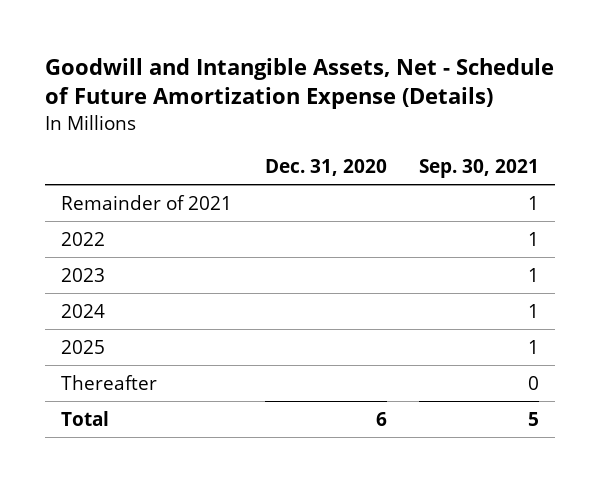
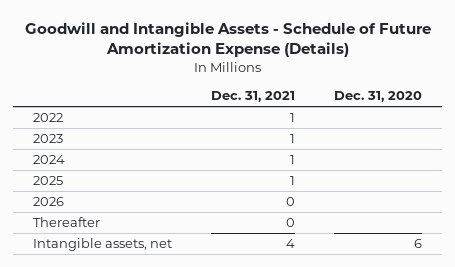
- Goodwill and Intangible Assets, Net - Schedule of Future Amortization Expense (Details)
+ Goodwill and Intangible Assets - Schedule of Future Amortization Expense (Details)
- | Dec. 31, 2020 | Sep. 30, 2021
+ | Dec. 31, 2021 | Dec. 31, 2020
- Remainder of 2021 | | 1
+ 2026 | 0 |
- Total | 6 | 5
+ Intangible assets, net | 4 | 6

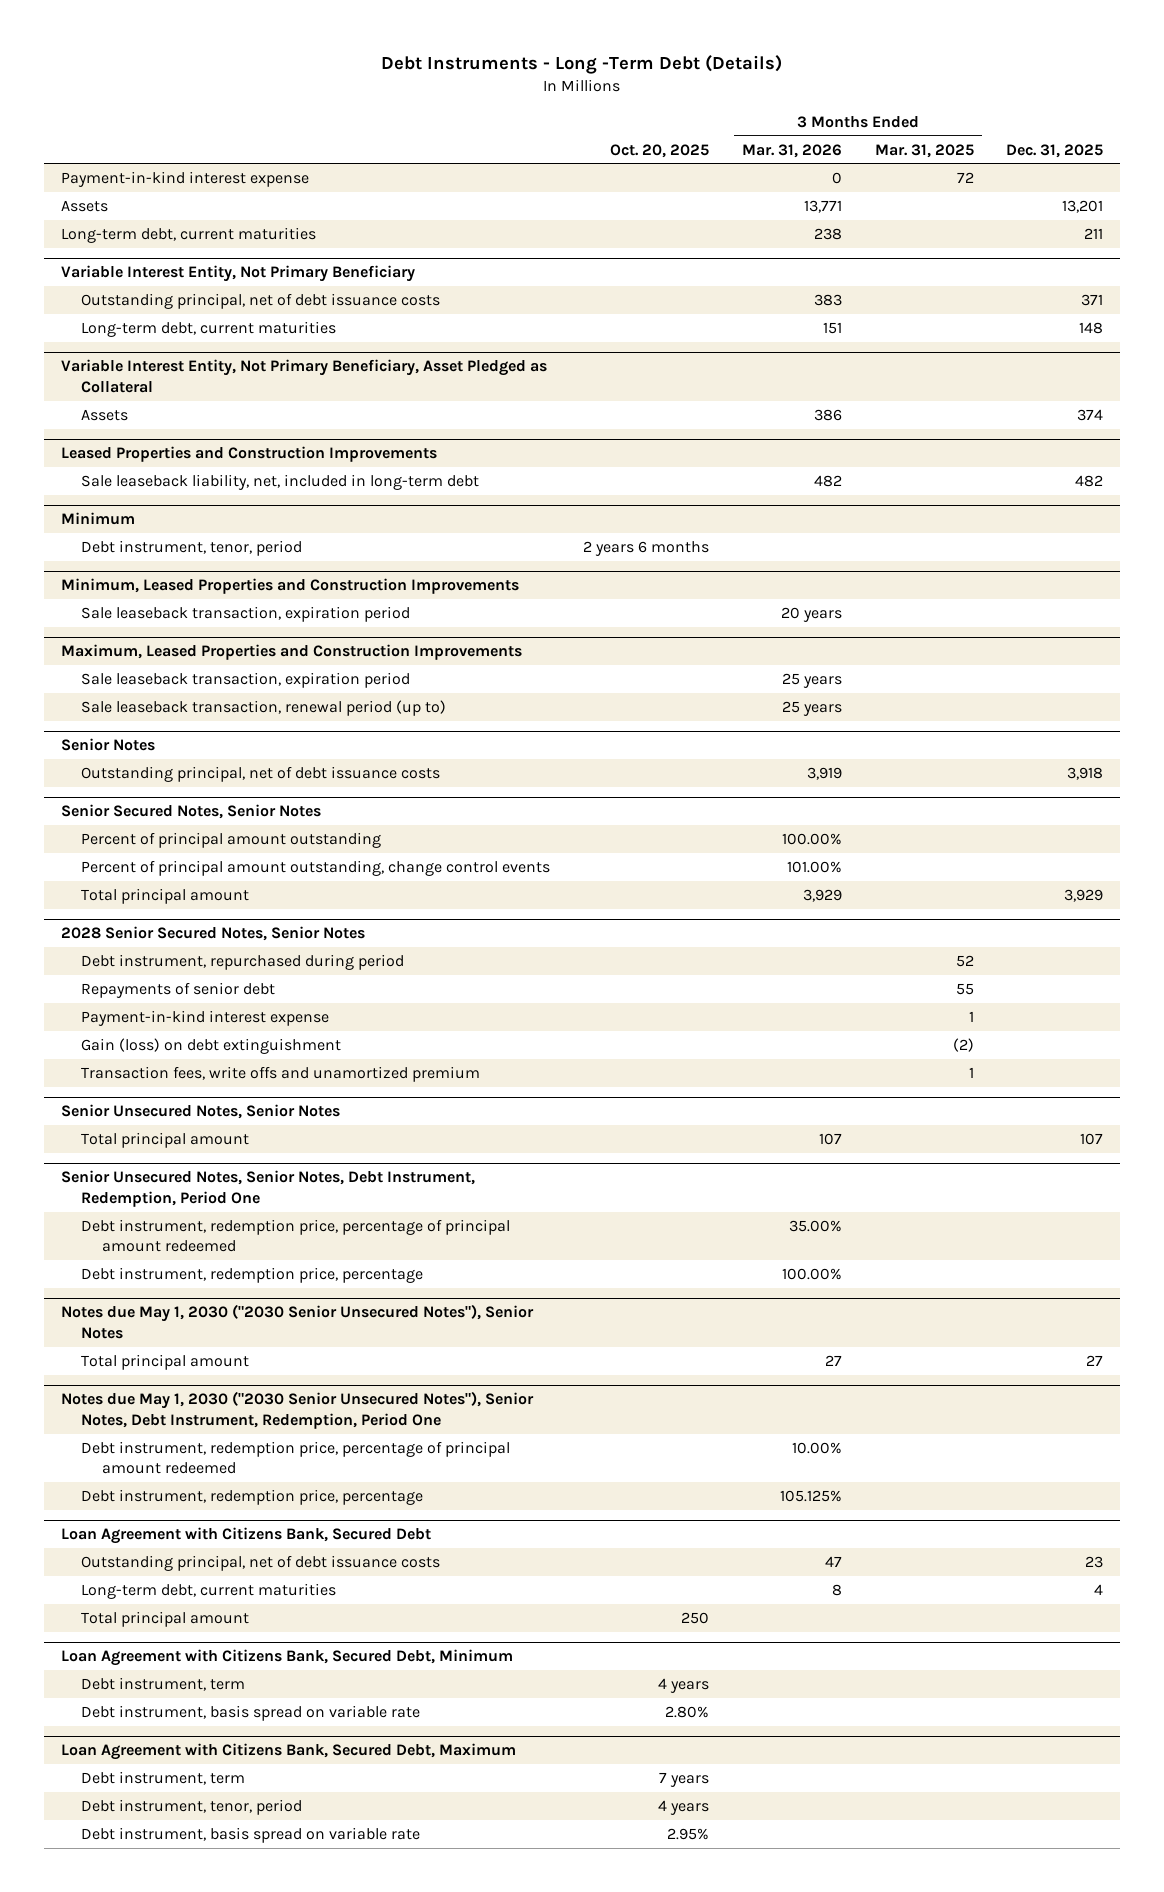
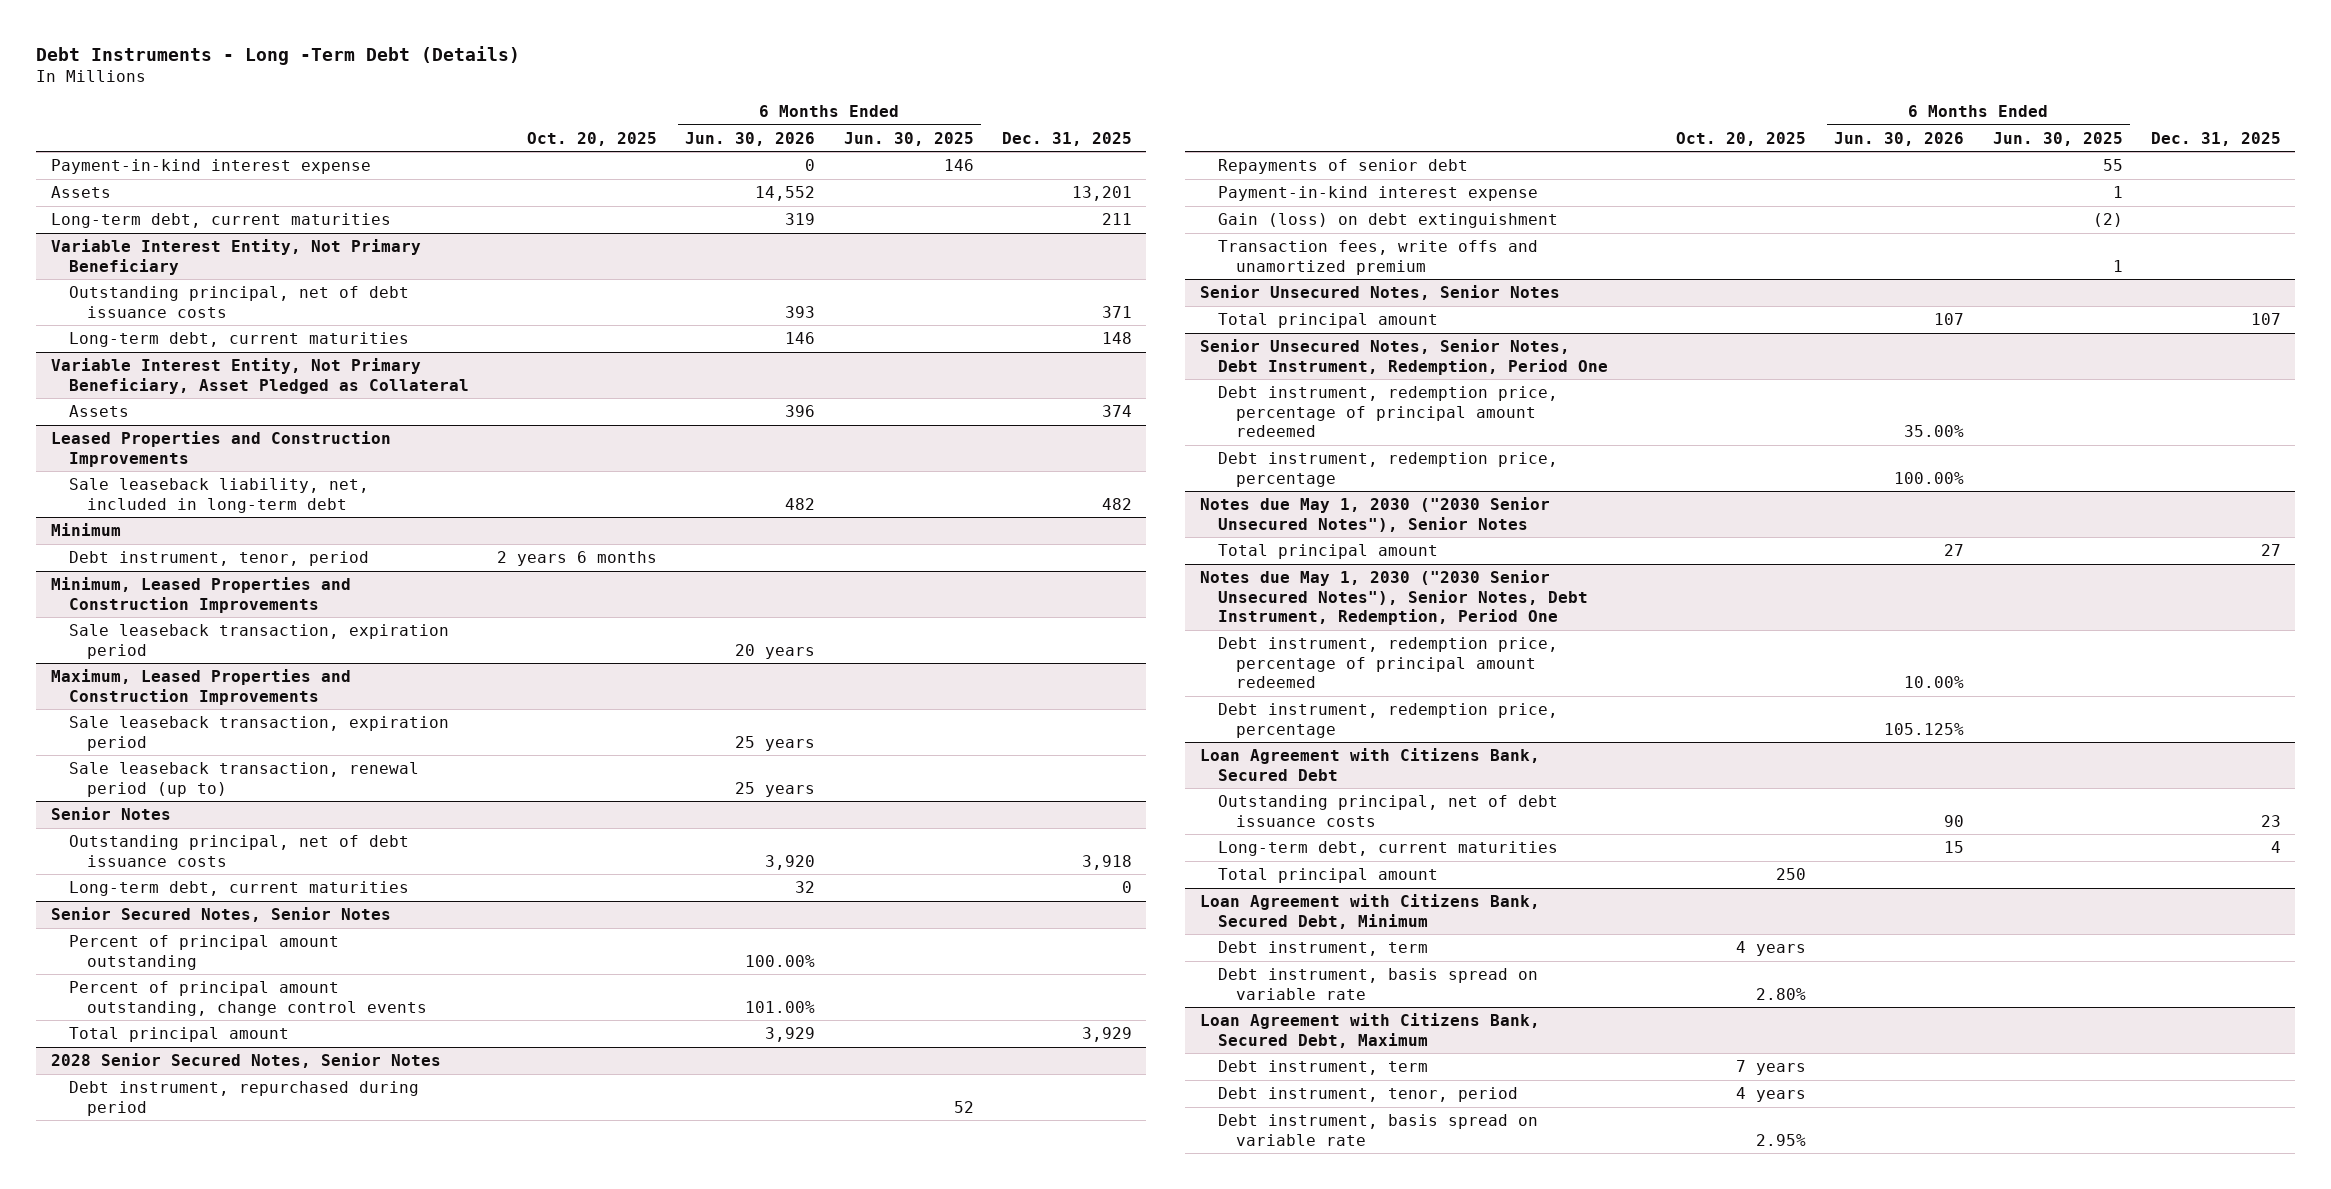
- | Oct. 20, 2025 | 3 Months Ended Mar. 31, 2026 | 3 Months Ended Mar. 31, 2025 | Dec. 31, 2025
+ | Oct. 20, 2025 | 6 Months Ended Jun. 30, 2026 | 6 Months Ended Jun. 30, 2025 | Dec. 31, 2025
@ Senior Notes
+ Long-term debt, current maturities | | 32 | | 0

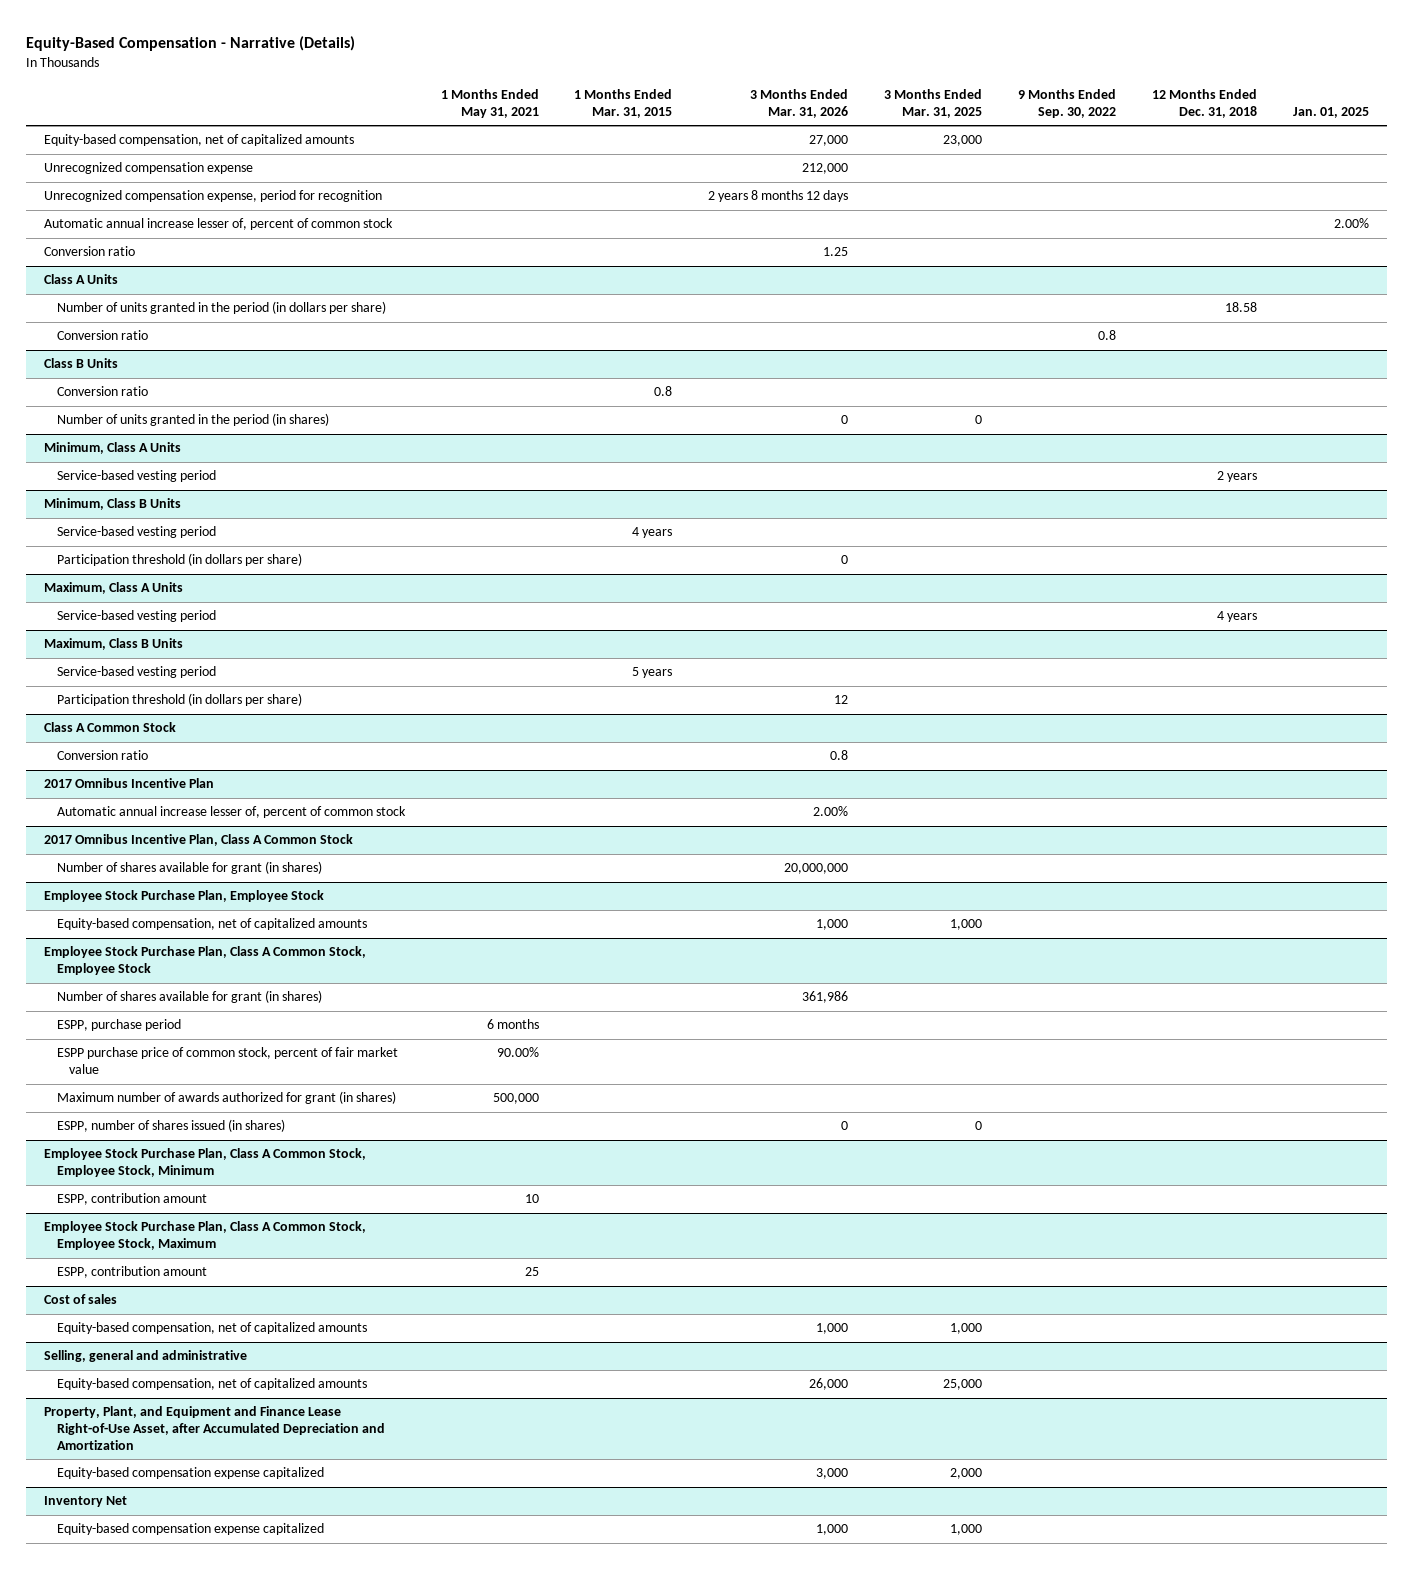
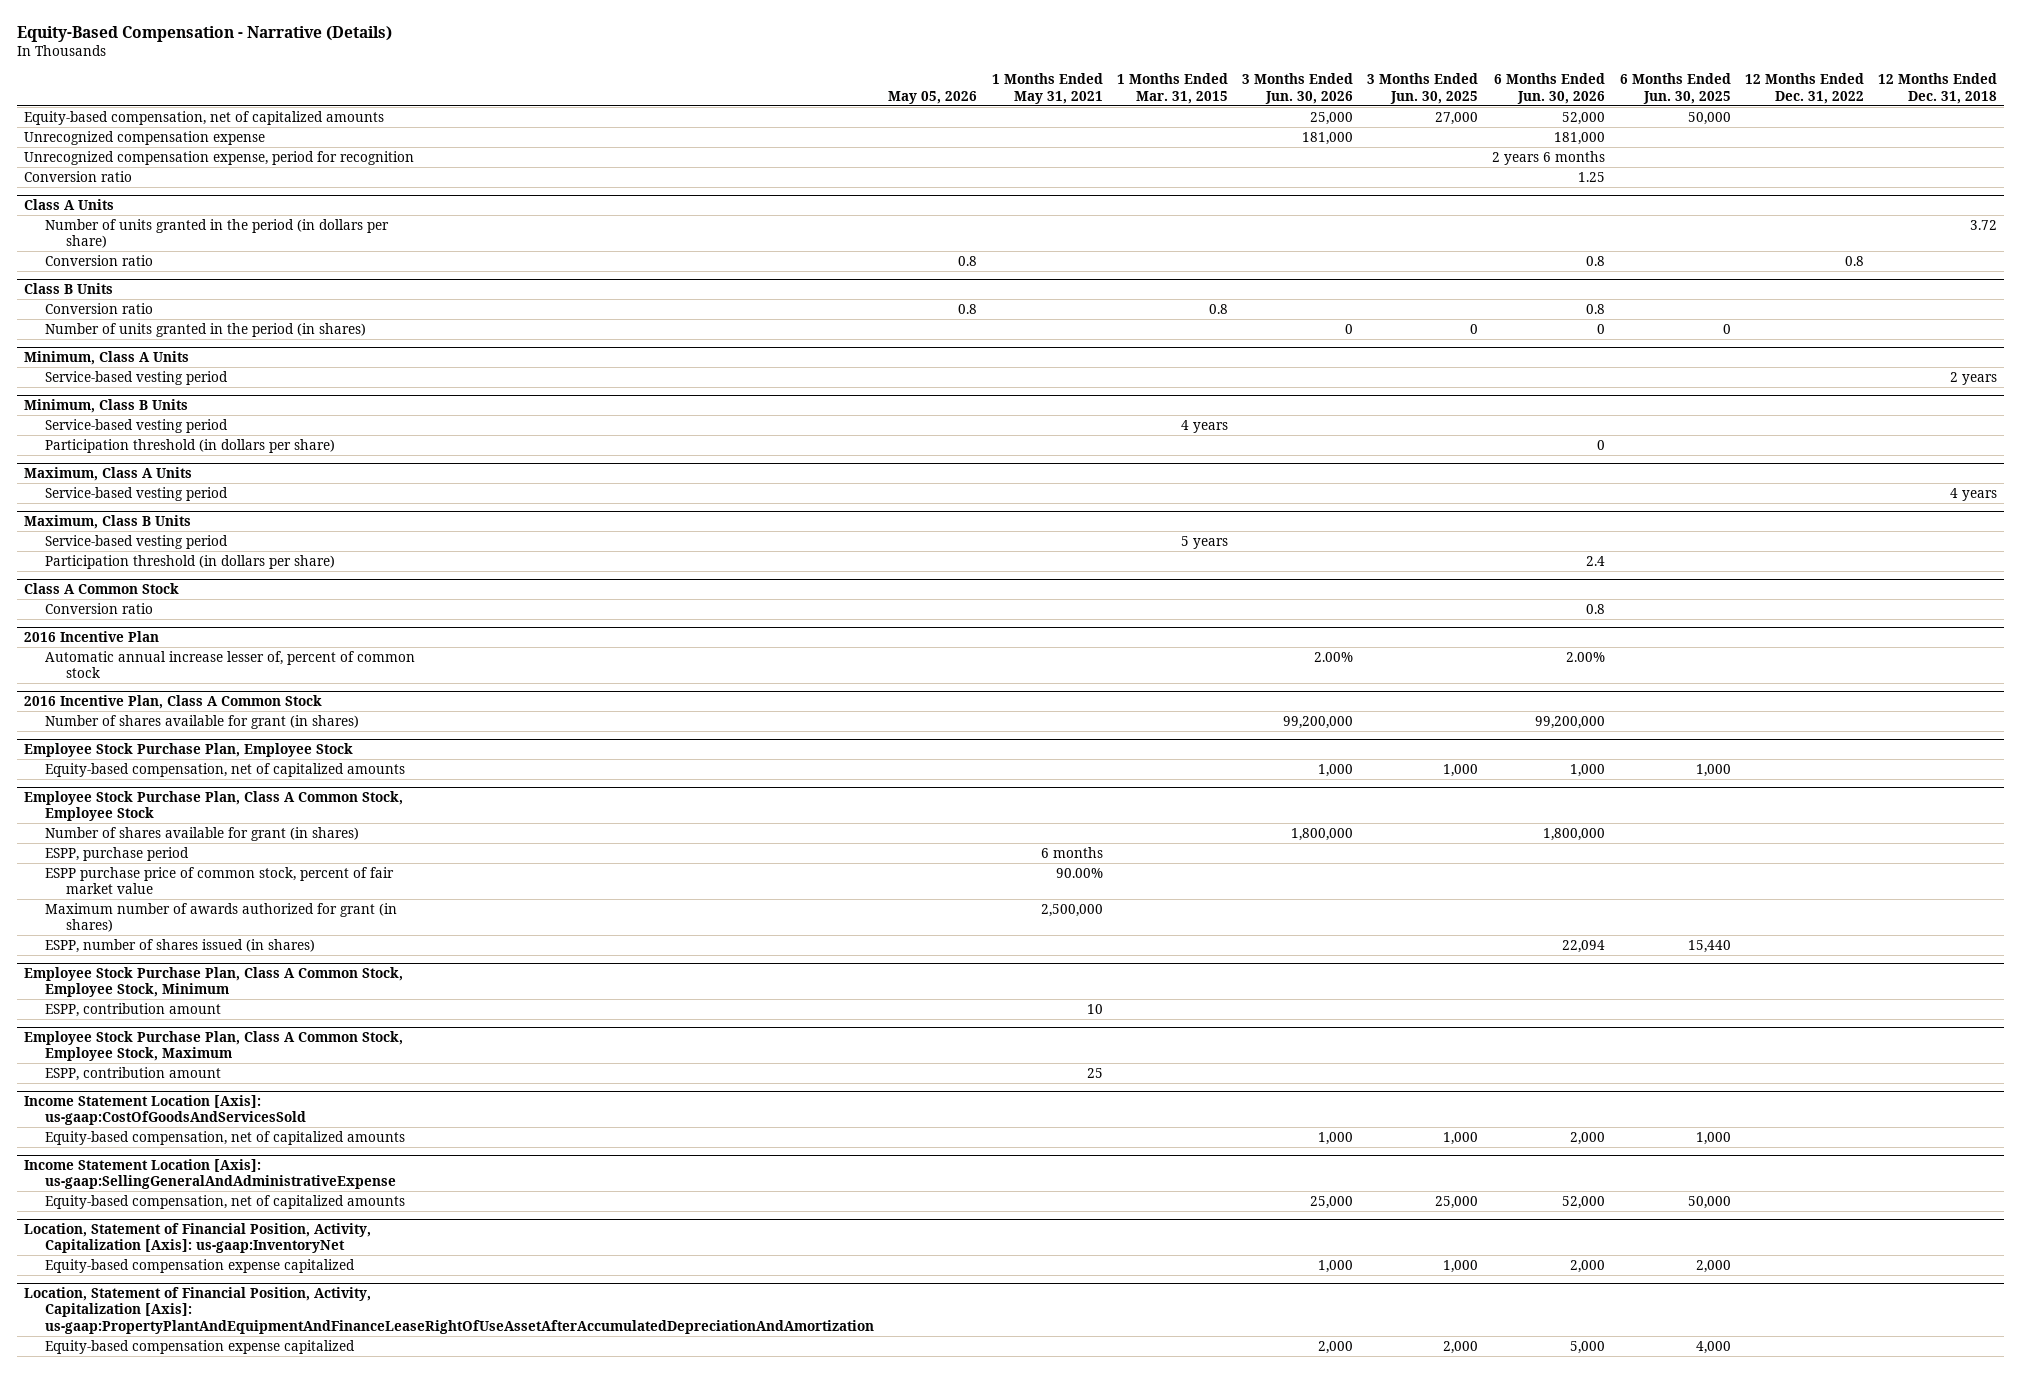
- | 1 Months Ended May 31, 2021 | 1 Months Ended Mar. 31, 2015 | 3 Months Ended Mar. 31, 2026 | 3 Months Ended Mar. 31, 2025 | 9 Months Ended Sep. 30, 2022 | 12 Months Ended Dec. 31, 2018 | Jan. 01, 2025
+ | May 05, 2026 | 1 Months Ended May 31, 2021 | 1 Months Ended Mar. 31, 2015 | 3 Months Ended Jun. 30, 2026 | 3 Months Ended Jun. 30, 2025 | 6 Months Ended Jun. 30, 2026 | 6 Months Ended Jun. 30, 2025 | 12 Months Ended Dec. 31, 2022 | 12 Months Ended Dec. 31, 2018
- Automatic annual increase lesser of, percent of common stock | | | | | | | 2.00%
@ Class A Units
- Number of units granted in the period (in dollars per share) | | | | | | 18.58 |
+ Number of units granted in the period (in dollars per share) | | | | | | | | | 3.72
- 2017 Omnibus Incentive Plan
- Automatic annual increase lesser of, percent of common stock | | | 2.00% | | | |
- 2017 Omnibus Incentive Plan, Class A Common Stock
+ 2016 Incentive Plan
+ Automatic annual increase lesser of, percent of common stock | | | | 2.00% | | 2.00% | | |
+ 2016 Incentive Plan, Class A Common Stock
@ Employee Stock Purchase Plan, Class A Common Stock, Employee Stock
- Maximum number of awards authorized for grant (in shares) | 500,000 | | | | | |
+ Maximum number of awards authorized for grant (in shares) | | 2,500,000 | | | | | | |
- Cost of sales
- Equity-based compensation, net of capitalized amounts | | | 1,000 | 1,000 | | |
- Selling, general and administrative
- Equity-based compensation, net of capitalized amounts | | | 26,000 | 25,000 | | |
- Property, Plant, and Equipment and Finance Lease Right-of-Use Asset, after Accumulated Depreciation and Amortization
- Equity-based compensation expense capitalized | | | 3,000 | 2,000 | | |
- Inventory Net
- Equity-based compensation expense capitalized | | | 1,000 | 1,000 | | |
+ Income Statement Location [Axis]: us-gaap:CostOfGoodsAndServicesSold
+ Equity-based compensation, net of capitalized amounts | | | | 1,000 | 1,000 | 2,000 | 1,000 | |
+ Income Statement Location [Axis]: us-gaap:SellingGeneralAndAdministrativeExpense
+ Equity-based compensation, net of capitalized amounts | | | | 25,000 | 25,000 | 52,000 | 50,000 | |
+ Location, Statement of Financial Position, Activity, Capitalization [Axis]: us-gaap:InventoryNet
+ Equity-based compensation expense capitalized | | | | 1,000 | 1,000 | 2,000 | 2,000 | |
+ Location, Statement of Financial Position, Activity, Capitalization [Axis]: us-gaap:PropertyPlantAndEquipmentAndFinanceLeaseRightOfUseAssetAfterAccumulatedDepreciationAndAmortization
+ Equity-based compensation expense capitalized | | | | 2,000 | 2,000 | 5,000 | 4,000 | |

